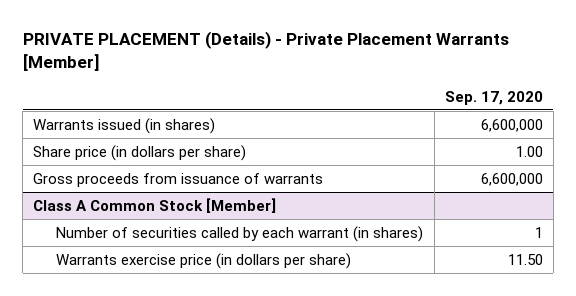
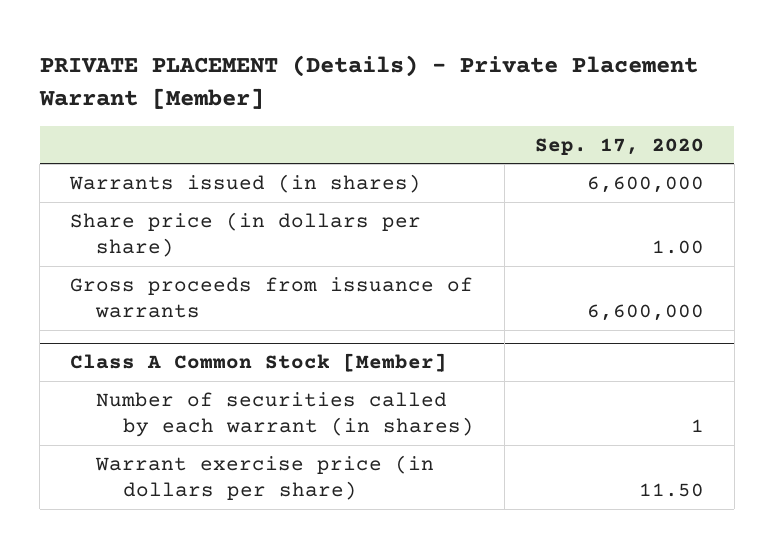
- PRIVATE PLACEMENT (Details) - Private Placement Warrants [Member]
+ PRIVATE PLACEMENT (Details) - Private Placement Warrant [Member]
@ Class A Common Stock [Member]
- Warrants exercise price (in dollars per share) | 11.50
+ Warrant exercise price (in dollars per share) | 11.50

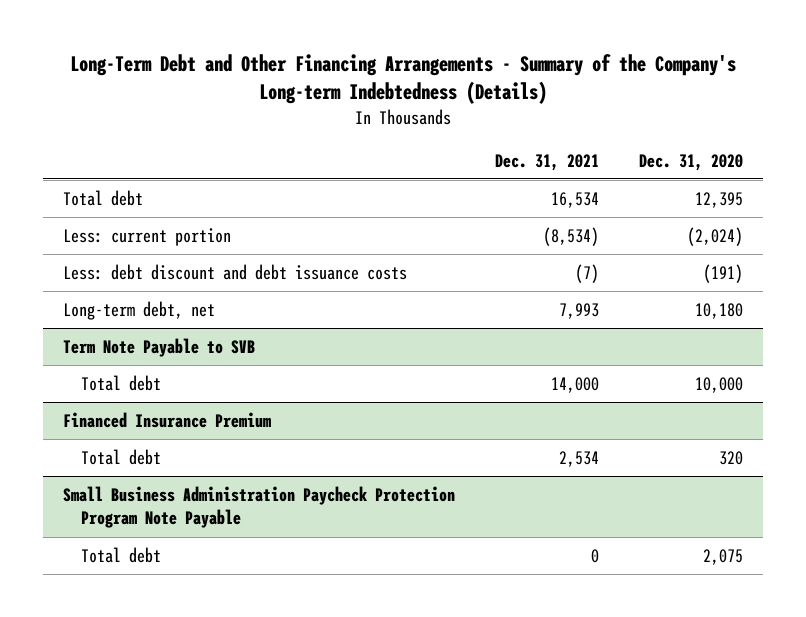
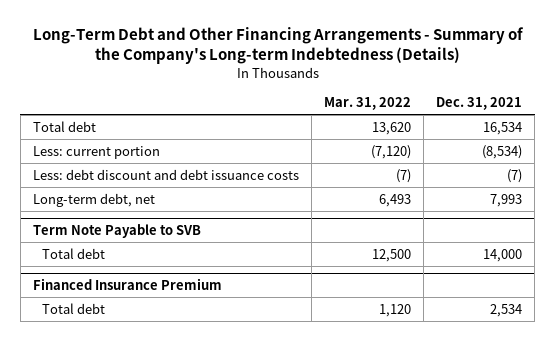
- | Dec. 31, 2021 | Dec. 31, 2020
+ | Mar. 31, 2022 | Dec. 31, 2021
- Small Business Administration Paycheck Protection Program Note Payable
- Total debt | 0 | 2,075

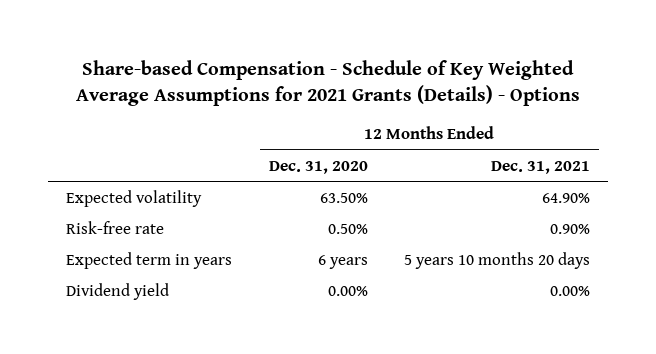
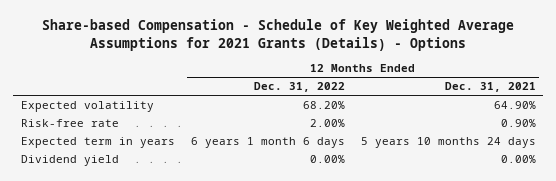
- | 12 Months Ended Dec. 31, 2020 | 12 Months Ended Dec. 31, 2021
+ | 12 Months Ended Dec. 31, 2022 | 12 Months Ended Dec. 31, 2021
- Expected term in years | 6 years | 5 years 10 months 20 days
+ Expected term in years | 6 years 1 month 6 days | 5 years 10 months 24 days

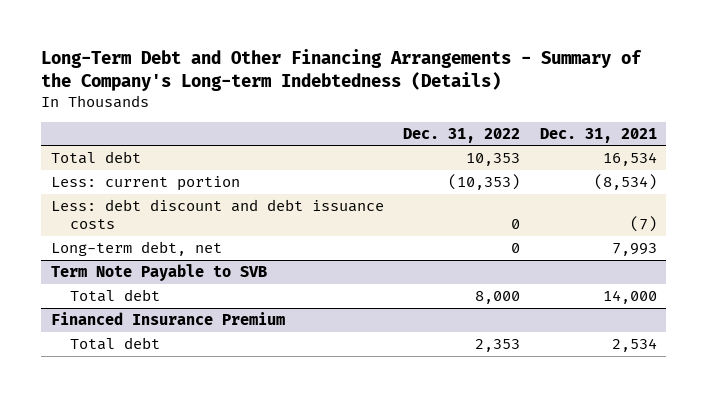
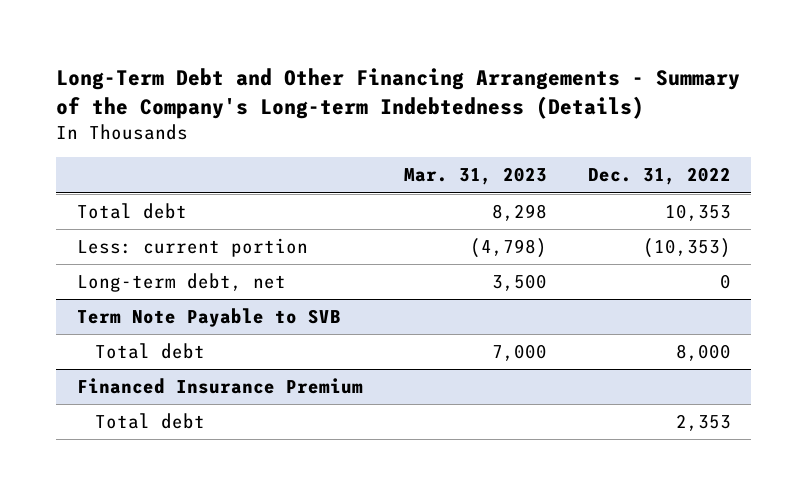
- | Dec. 31, 2022 | Dec. 31, 2021
+ | Mar. 31, 2023 | Dec. 31, 2022
- Less: debt discount and debt issuance costs | 0 | (7)

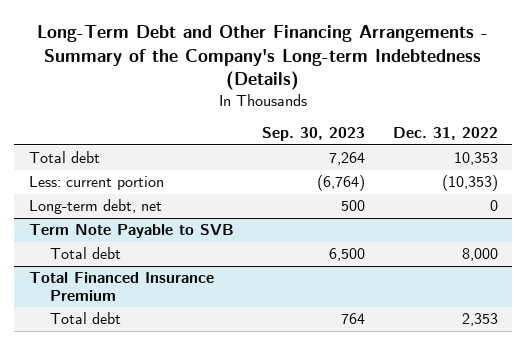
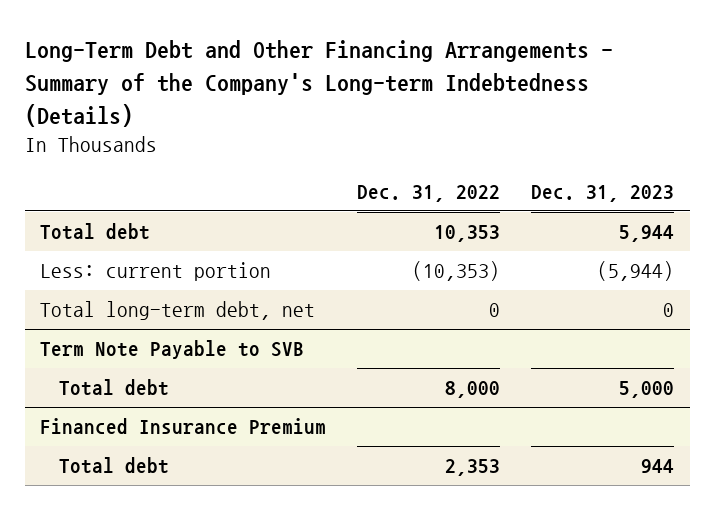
- | Sep. 30, 2023 | Dec. 31, 2022
+ | Dec. 31, 2022 | Dec. 31, 2023
- Long-term debt, net | 500 | 0
+ Total long-term debt, net | 0 | 0
- Total Financed Insurance Premium
+ Financed Insurance Premium

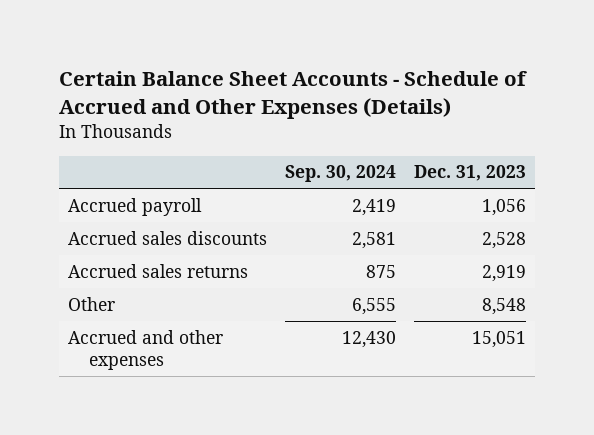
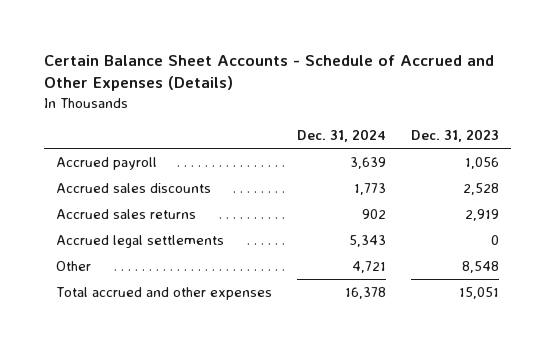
- | Sep. 30, 2024 | Dec. 31, 2023
+ | Dec. 31, 2024 | Dec. 31, 2023
+ Accrued legal settlements | 5,343 | 0
- Accrued and other expenses | 12,430 | 15,051
+ Total accrued and other expenses | 16,378 | 15,051

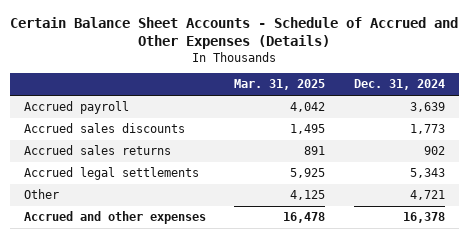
- | Dec. 31, 2024 | Dec. 31, 2023
+ | Mar. 31, 2025 | Dec. 31, 2024
- Total accrued and other expenses | 16,378 | 15,051
+ Accrued and other expenses | 16,478 | 16,378

